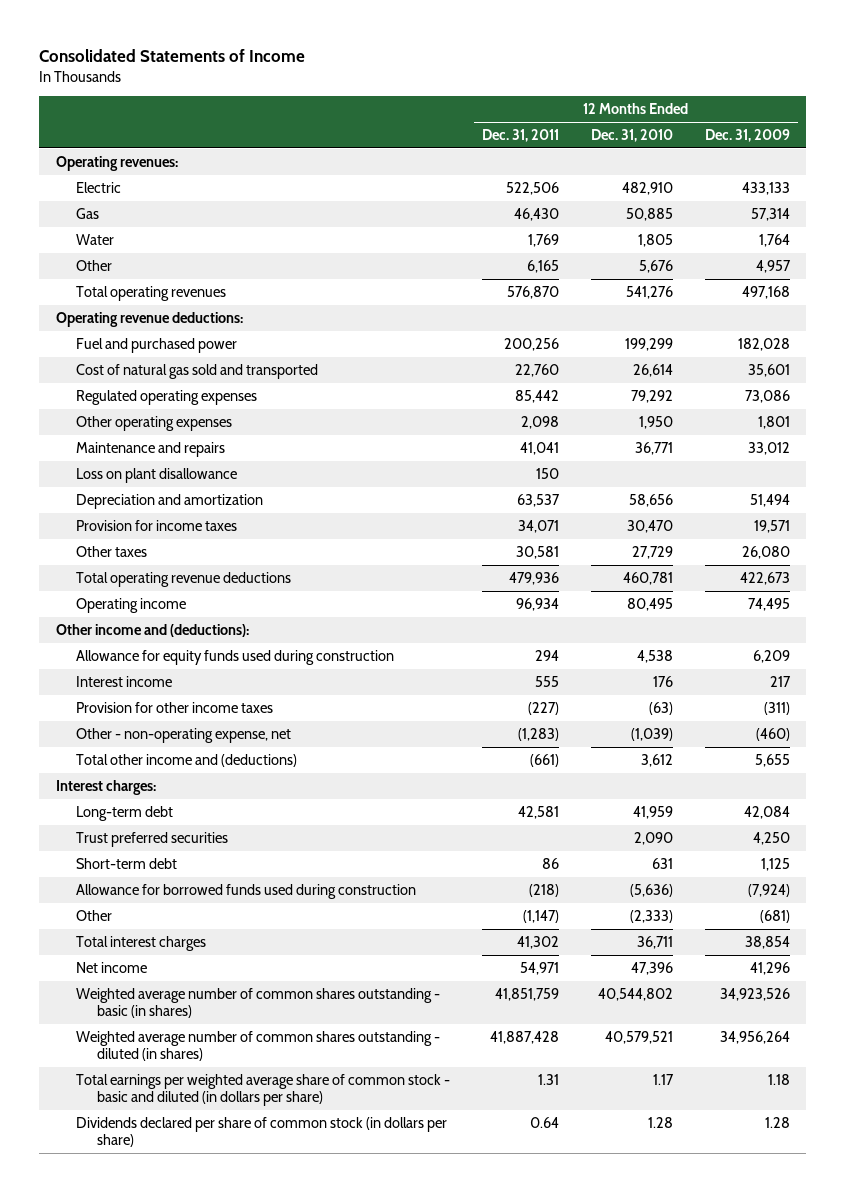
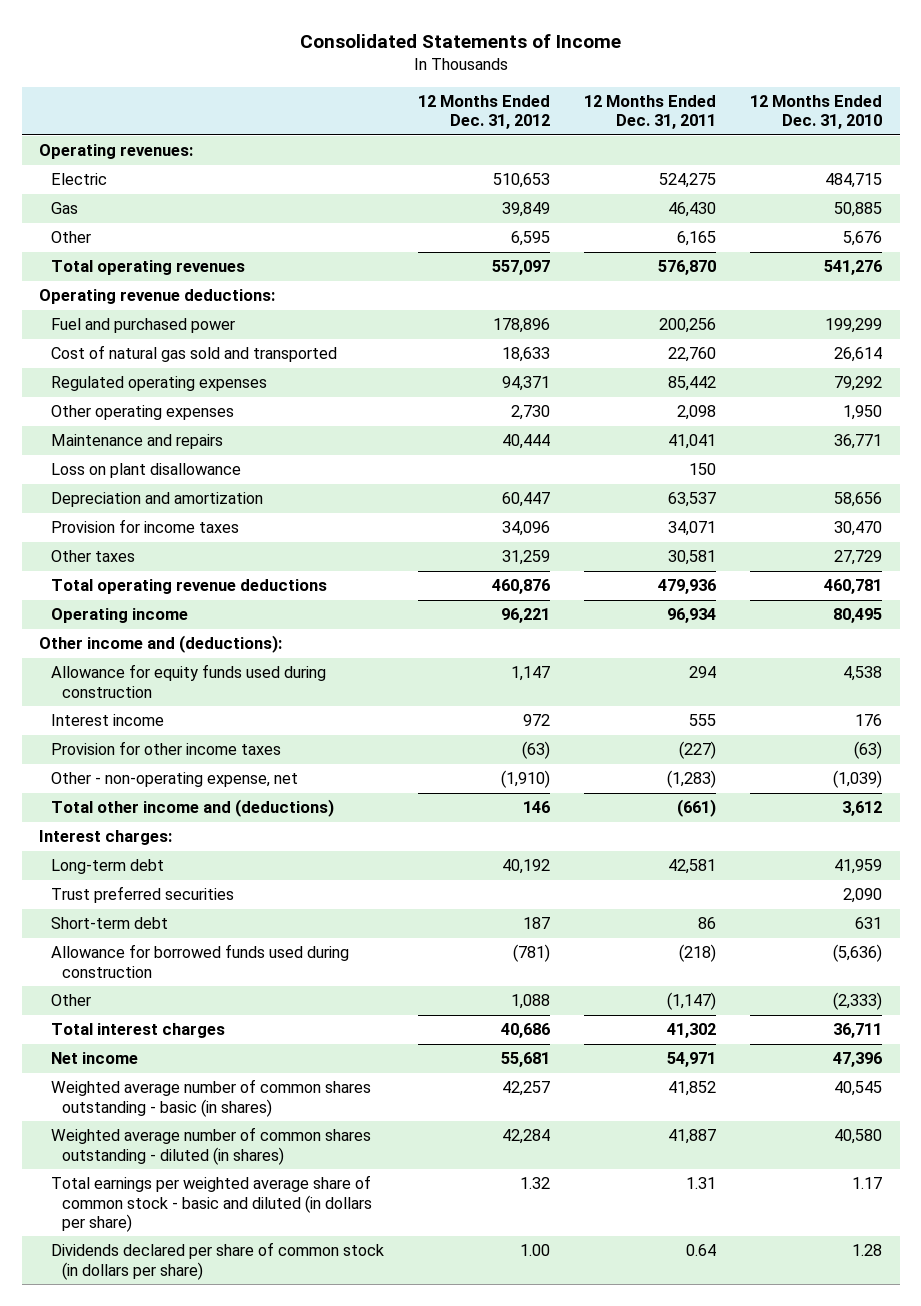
- | 12 Months Ended Dec. 31, 2011 | 12 Months Ended Dec. 31, 2010 | 12 Months Ended Dec. 31, 2009
+ | 12 Months Ended Dec. 31, 2012 | 12 Months Ended Dec. 31, 2011 | 12 Months Ended Dec. 31, 2010
- Electric | 522,506 | 482,910 | 433,133
+ Electric | 510,653 | 524,275 | 484,715
- Water | 1,769 | 1,805 | 1,764
- Weighted average number of common shares outstanding - basic (in shares) | 41,851,759 | 40,544,802 | 34,923,526
- Weighted average number of common shares outstanding - diluted (in shares) | 41,887,428 | 40,579,521 | 34,956,264
+ Weighted average number of common shares outstanding - basic (in shares) | 42,257 | 41,852 | 40,545
+ Weighted average number of common shares outstanding - diluted (in shares) | 42,284 | 41,887 | 40,580

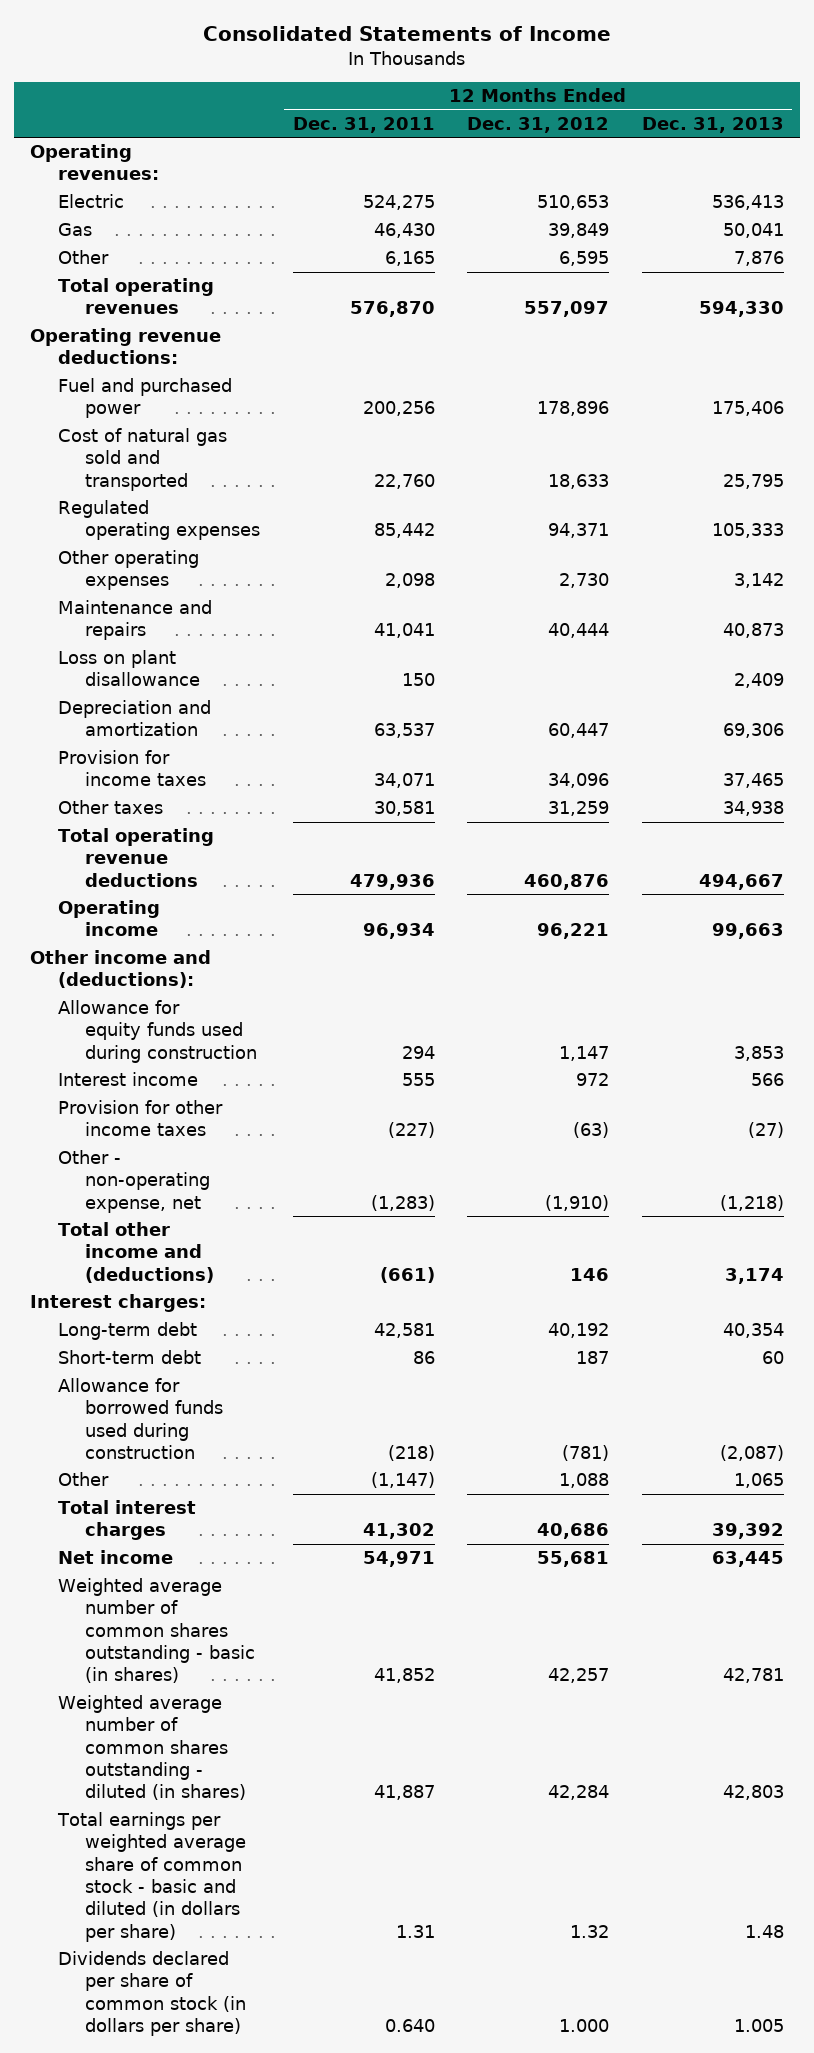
- | 12 Months Ended Dec. 31, 2012 | 12 Months Ended Dec. 31, 2011 | 12 Months Ended Dec. 31, 2010
+ | 12 Months Ended Dec. 31, 2011 | 12 Months Ended Dec. 31, 2012 | 12 Months Ended Dec. 31, 2013
- Trust preferred securities | | | 2,090
- Dividends declared per share of common stock (in dollars per share) | 1.00 | 0.64 | 1.28
+ Dividends declared per share of common stock (in dollars per share) | 0.640 | 1.000 | 1.005

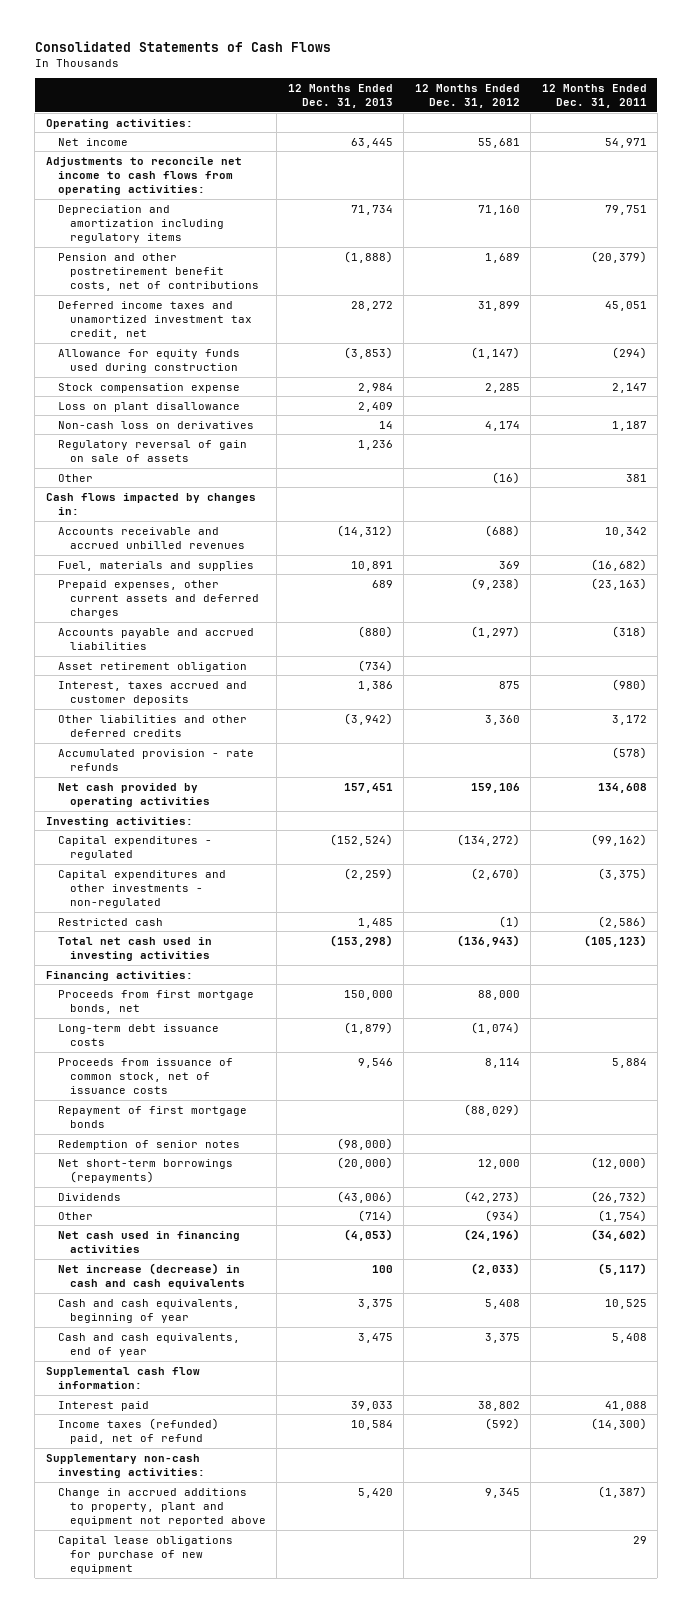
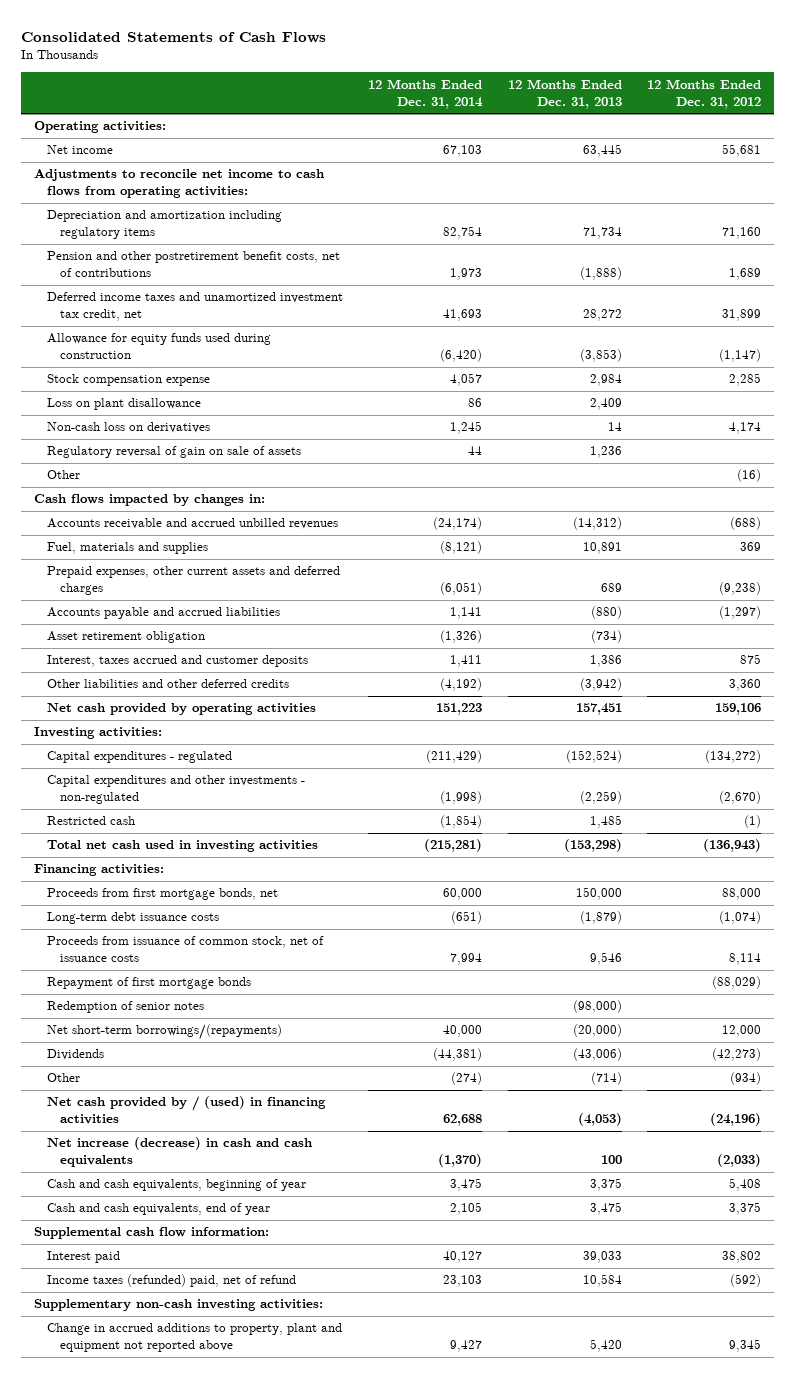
- | 12 Months Ended Dec. 31, 2013 | 12 Months Ended Dec. 31, 2012 | 12 Months Ended Dec. 31, 2011
+ | 12 Months Ended Dec. 31, 2014 | 12 Months Ended Dec. 31, 2013 | 12 Months Ended Dec. 31, 2012
- Accumulated provision - rate refunds | | | (578)
- Net short-term borrowings (repayments) | (20,000) | 12,000 | (12,000)
+ Net short-term borrowings/(repayments) | 40,000 | (20,000) | 12,000
- Net cash used in financing activities | (4,053) | (24,196) | (34,602)
+ Net cash provided by / (used) in financing activities | 62,688 | (4,053) | (24,196)
- Capital lease obligations for purchase of new equipment | | | 29

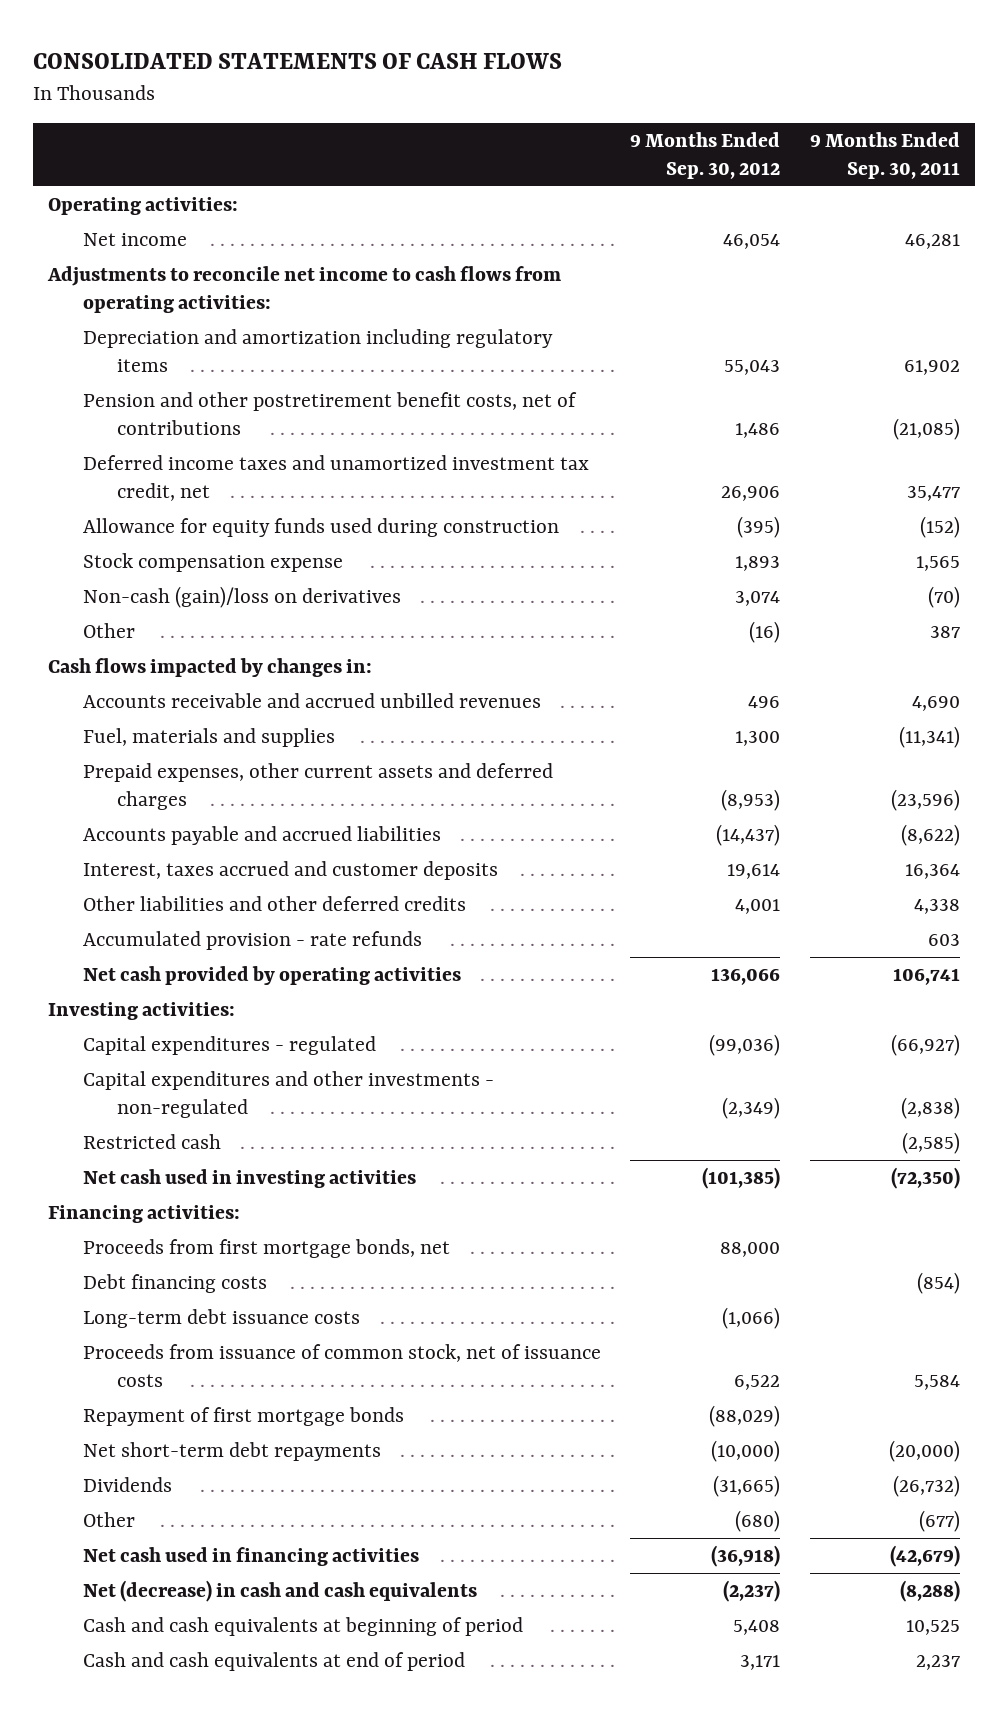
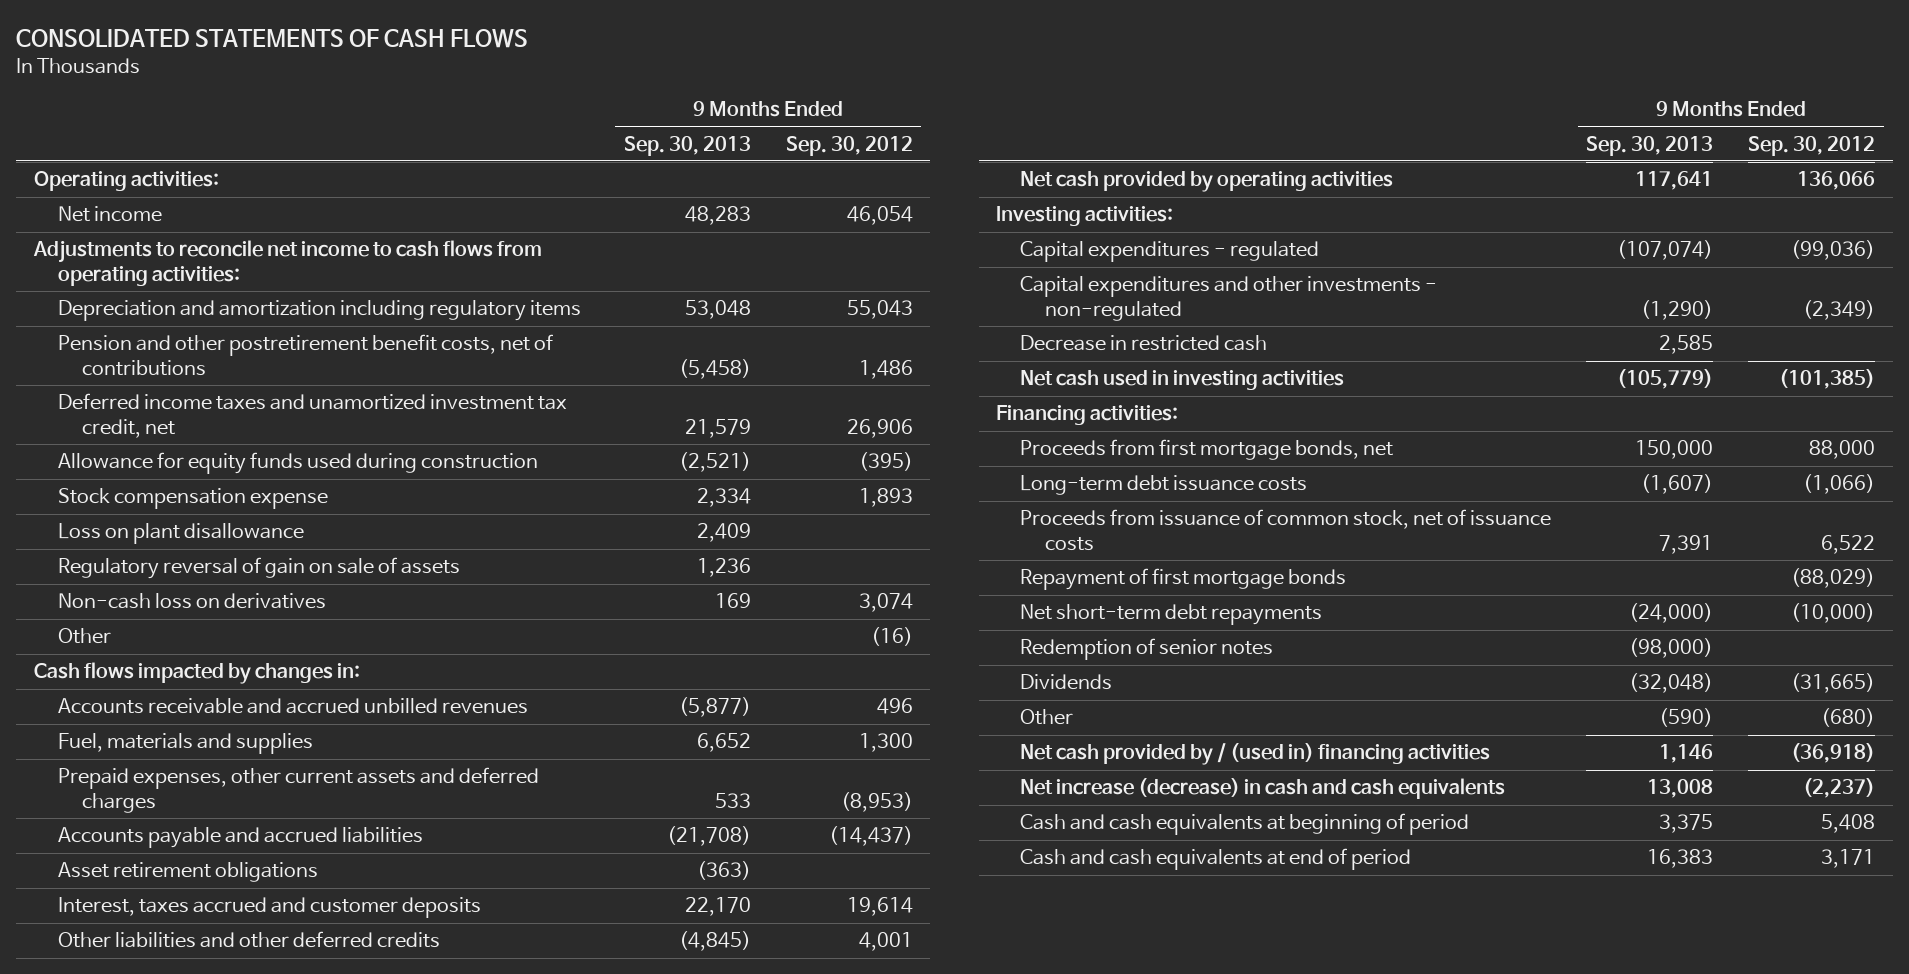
- | 9 Months Ended Sep. 30, 2012 | 9 Months Ended Sep. 30, 2011
+ | 9 Months Ended Sep. 30, 2013 | 9 Months Ended Sep. 30, 2012
- Non-cash (gain)/loss on derivatives | 3,074 | (70)
+ Loss on plant disallowance | 2,409 |
+ Regulatory reversal of gain on sale of assets | 1,236 |
+ Non-cash loss on derivatives | 169 | 3,074
+ Asset retirement obligations | (363) |
- Accumulated provision - rate refunds | | 603
- Restricted cash | | (2,585)
+ Decrease in restricted cash | 2,585 |
- Debt financing costs | | (854)
+ Redemption of senior notes | (98,000) |
- Net cash used in financing activities | (36,918) | (42,679)
- Net (decrease) in cash and cash equivalents | (2,237) | (8,288)
+ Net cash provided by / (used in) financing activities | 1,146 | (36,918)
+ Net increase (decrease) in cash and cash equivalents | 13,008 | (2,237)

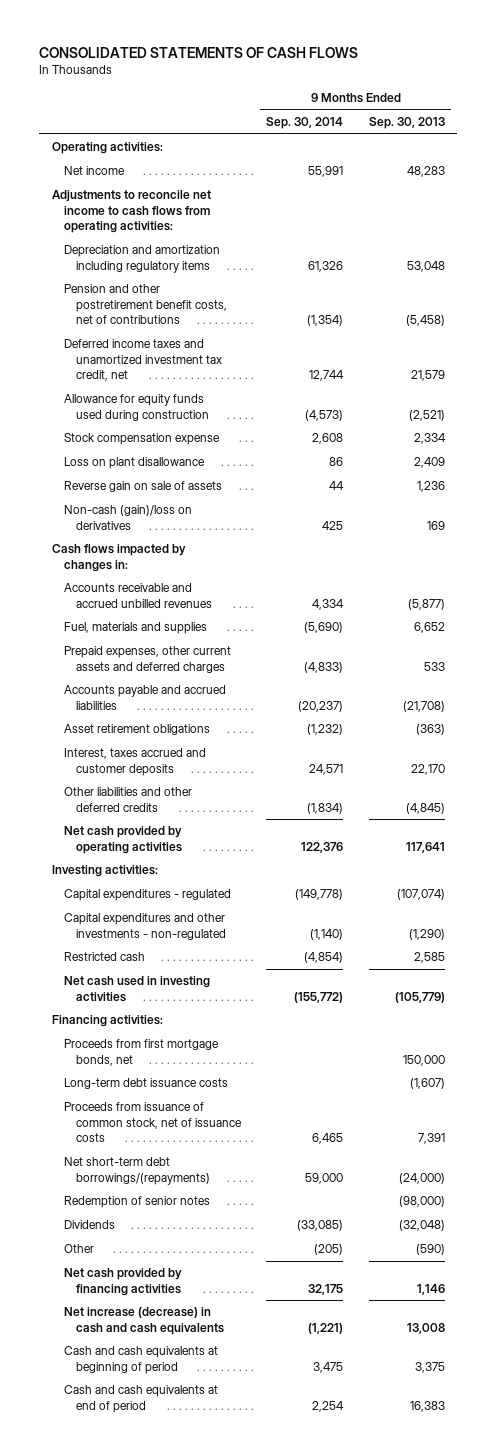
- | 9 Months Ended Sep. 30, 2013 | 9 Months Ended Sep. 30, 2012
+ | 9 Months Ended Sep. 30, 2014 | 9 Months Ended Sep. 30, 2013
- Regulatory reversal of gain on sale of assets | 1,236 |
- Non-cash loss on derivatives | 169 | 3,074
- Other | | (16)
+ Reverse gain on sale of assets | 44 | 1,236
+ Non-cash (gain)/loss on derivatives | 425 | 169
- Decrease in restricted cash | 2,585 |
+ Restricted cash | (4,854) | 2,585
- Repayment of first mortgage bonds | | (88,029)
- Net short-term debt repayments | (24,000) | (10,000)
+ Net short-term debt borrowings/(repayments) | 59,000 | (24,000)
- Net cash provided by / (used in) financing activities | 1,146 | (36,918)
+ Net cash provided by financing activities | 32,175 | 1,146

